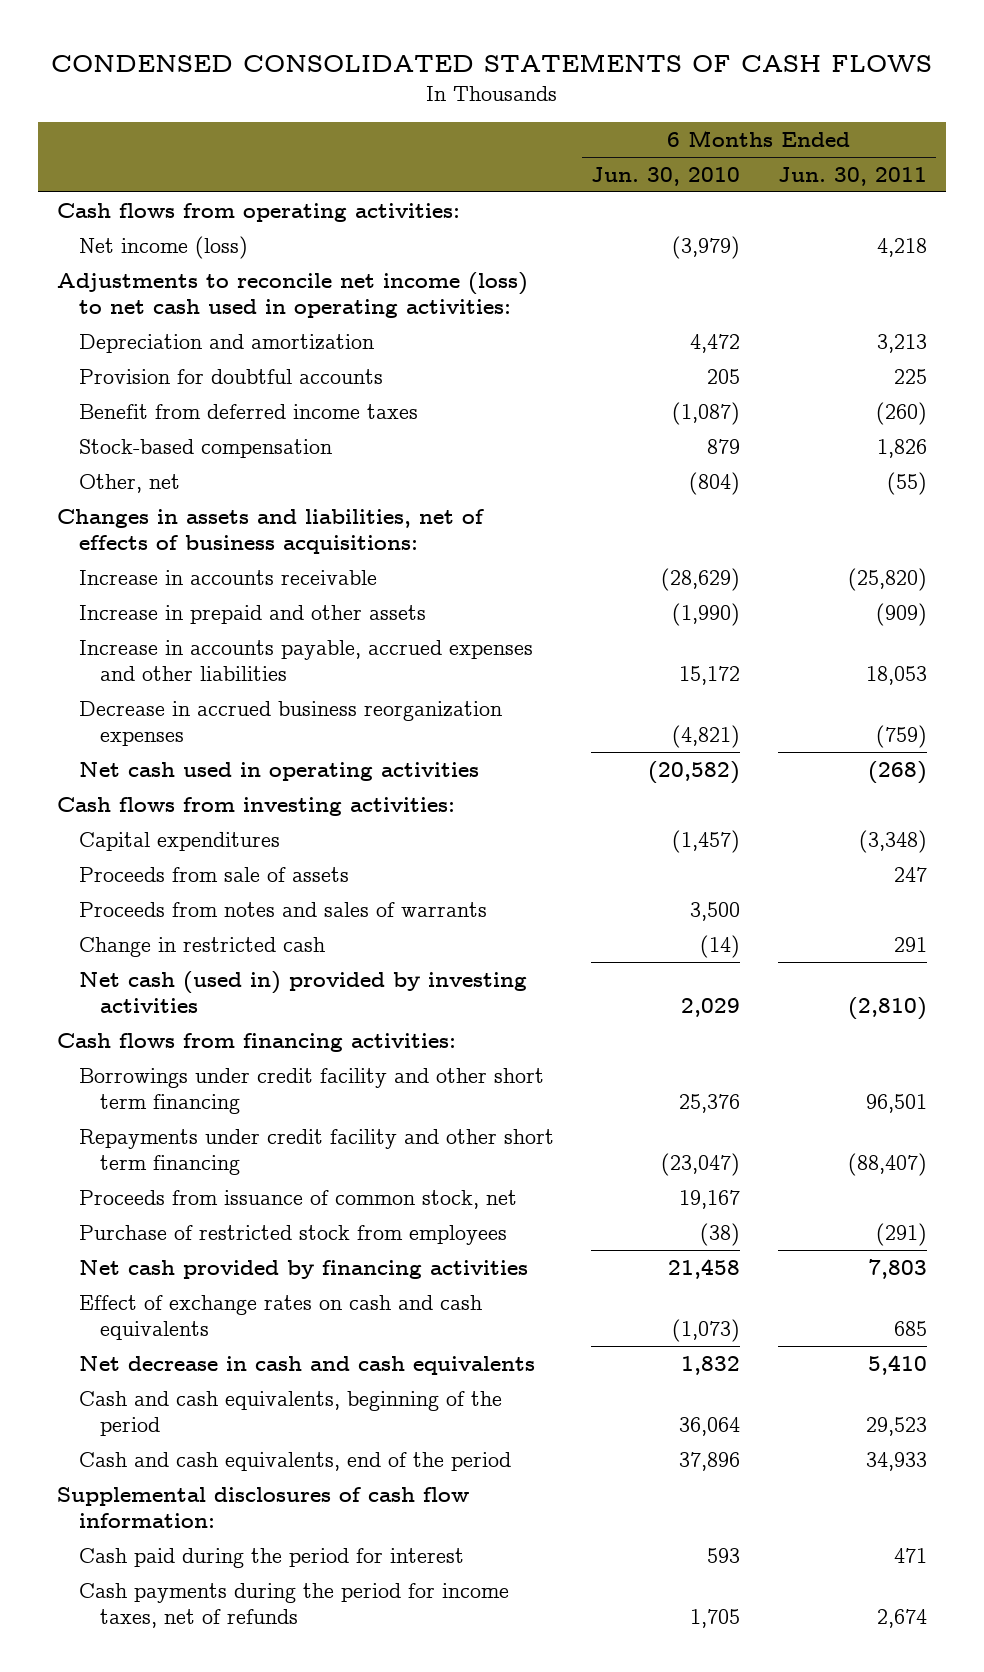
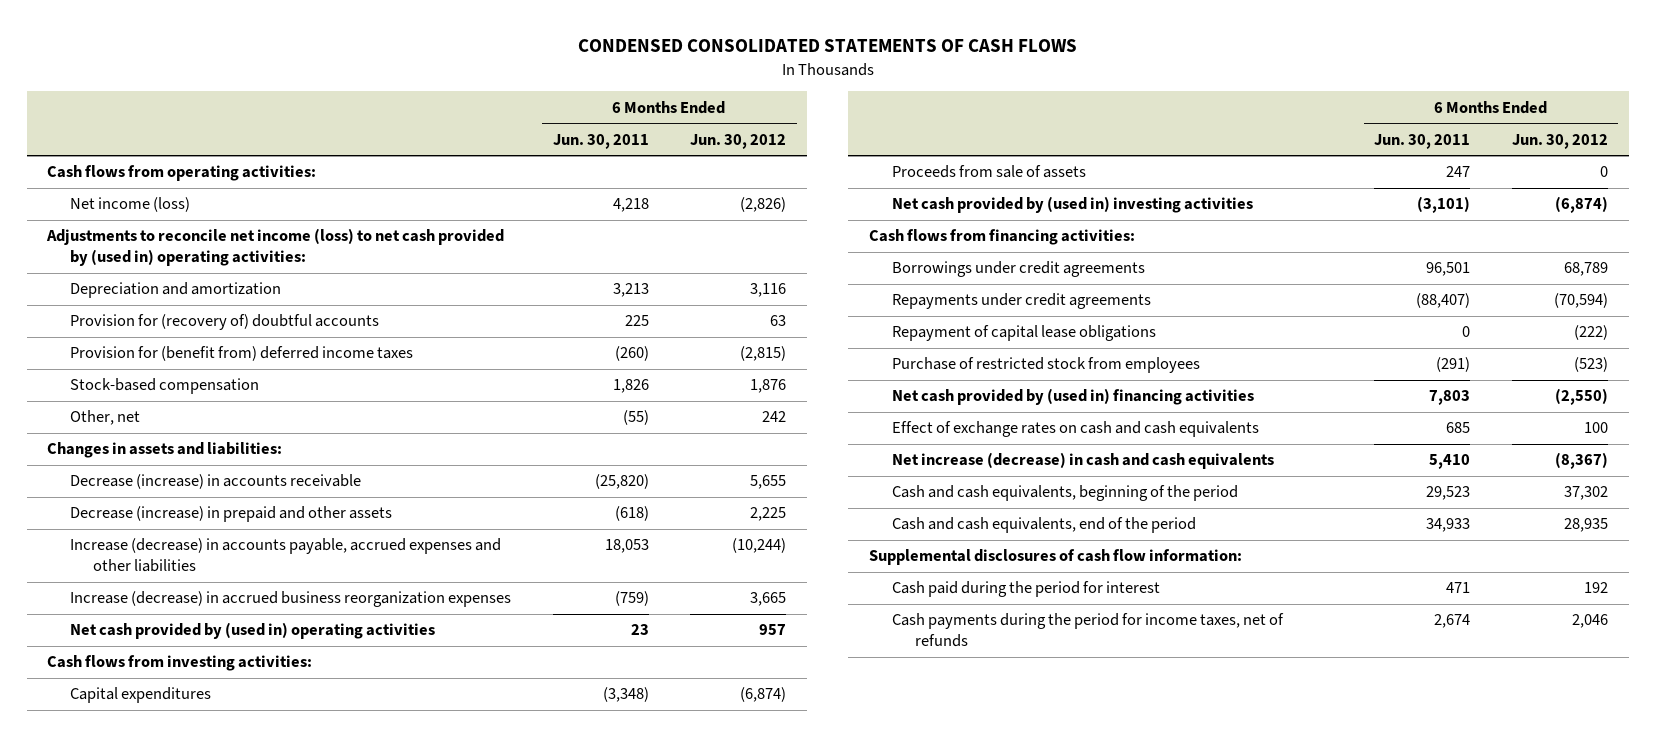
- | 6 Months Ended Jun. 30, 2010 | 6 Months Ended Jun. 30, 2011
+ | 6 Months Ended Jun. 30, 2011 | 6 Months Ended Jun. 30, 2012
- Adjustments to reconcile net income (loss) to net cash used in operating activities:
+ Adjustments to reconcile net income (loss) to net cash provided by (used in) operating activities:
- Provision for doubtful accounts | 205 | 225
- Benefit from deferred income taxes | (1,087) | (260)
+ Provision for (recovery of) doubtful accounts | 225 | 63
+ Provision for (benefit from) deferred income taxes | (260) | (2,815)
- Changes in assets and liabilities, net of effects of business acquisitions:
- Increase in accounts receivable | (28,629) | (25,820)
- Increase in prepaid and other assets | (1,990) | (909)
- Increase in accounts payable, accrued expenses and other liabilities | 15,172 | 18,053
- Decrease in accrued business reorganization expenses | (4,821) | (759)
- Net cash used in operating activities | (20,582) | (268)
+ Changes in assets and liabilities:
+ Decrease (increase) in accounts receivable | (25,820) | 5,655
+ Decrease (increase) in prepaid and other assets | (618) | 2,225
+ Increase (decrease) in accounts payable, accrued expenses and other liabilities | 18,053 | (10,244)
+ Increase (decrease) in accrued business reorganization expenses | (759) | 3,665
+ Net cash provided by (used in) operating activities | 23 | 957
- Proceeds from notes and sales of warrants | 3,500 |
- Change in restricted cash | (14) | 291
- Net cash (used in) provided by investing activities | 2,029 | (2,810)
+ Net cash provided by (used in) investing activities | (3,101) | (6,874)
- Borrowings under credit facility and other short term financing | 25,376 | 96,501
- Repayments under credit facility and other short term financing | (23,047) | (88,407)
- Proceeds from issuance of common stock, net | 19,167 |
+ Borrowings under credit agreements | 96,501 | 68,789
+ Repayments under credit agreements | (88,407) | (70,594)
+ Repayment of capital lease obligations | 0 | (222)
- Net cash provided by financing activities | 21,458 | 7,803
+ Net cash provided by (used in) financing activities | 7,803 | (2,550)
- Net decrease in cash and cash equivalents | 1,832 | 5,410
+ Net increase (decrease) in cash and cash equivalents | 5,410 | (8,367)

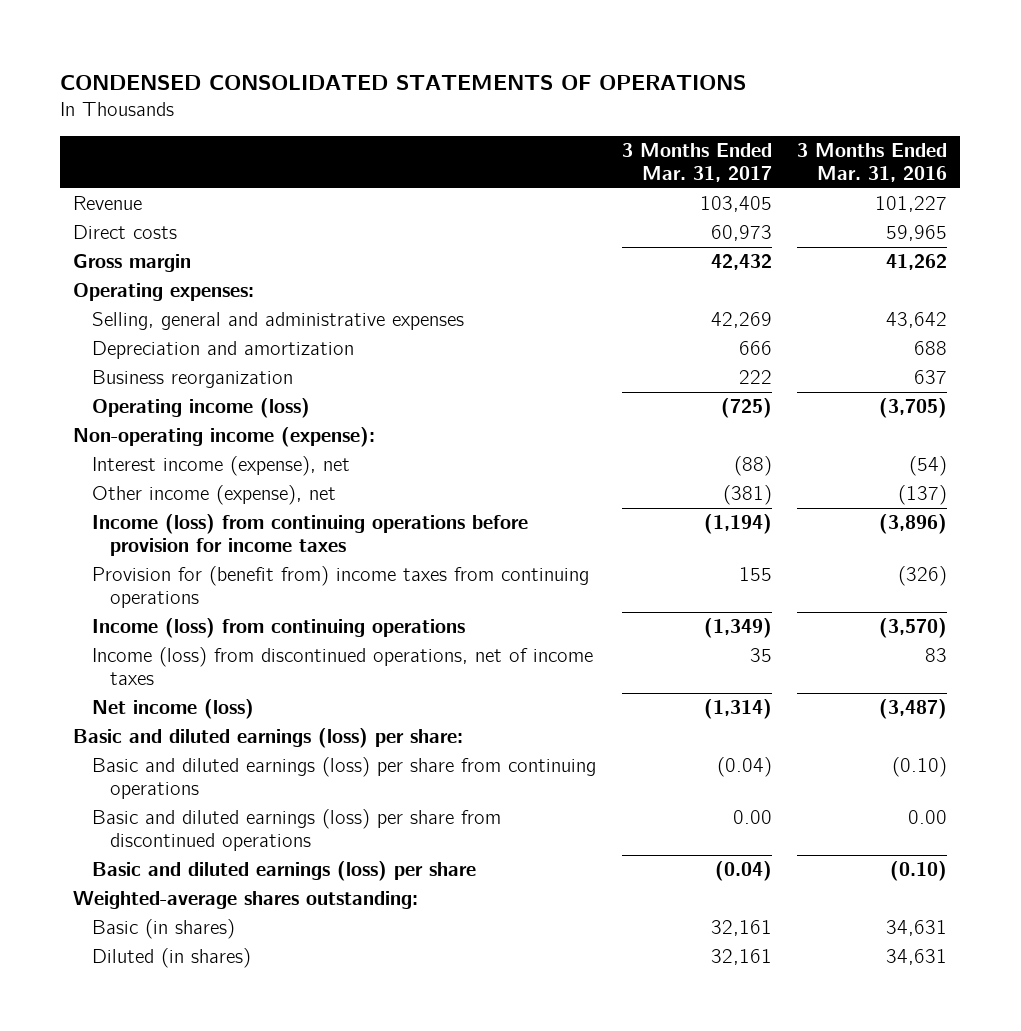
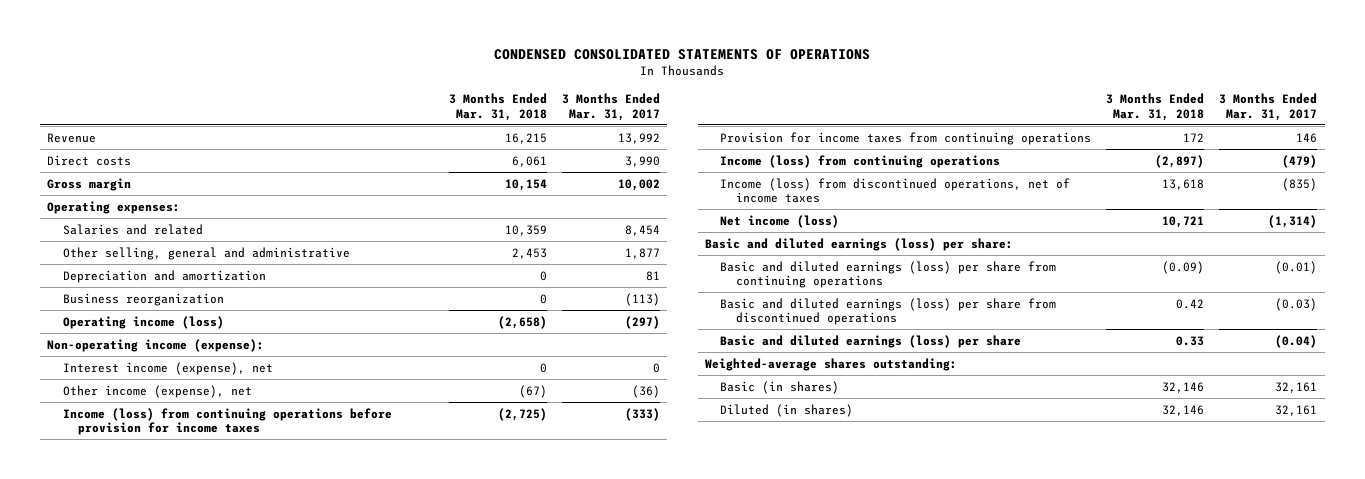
- | 3 Months Ended Mar. 31, 2017 | 3 Months Ended Mar. 31, 2016
+ | 3 Months Ended Mar. 31, 2018 | 3 Months Ended Mar. 31, 2017
- Revenue | 103,405 | 101,227
- Direct costs | 60,973 | 59,965
- Gross margin | 42,432 | 41,262
+ Revenue | 16,215 | 13,992
+ Direct costs | 6,061 | 3,990
+ Gross margin | 10,154 | 10,002
- Selling, general and administrative expenses | 42,269 | 43,642
- Depreciation and amortization | 666 | 688
- Business reorganization | 222 | 637
- Operating income (loss) | (725) | (3,705)
+ Salaries and related | 10,359 | 8,454
+ Other selling, general and administrative | 2,453 | 1,877
+ Depreciation and amortization | 0 | 81
+ Business reorganization | 0 | (113)
+ Operating income (loss) | (2,658) | (297)
- Interest income (expense), net | (88) | (54)
- Other income (expense), net | (381) | (137)
- Income (loss) from continuing operations before provision for income taxes | (1,194) | (3,896)
- Provision for (benefit from) income taxes from continuing operations | 155 | (326)
- Income (loss) from continuing operations | (1,349) | (3,570)
- Income (loss) from discontinued operations, net of income taxes | 35 | 83
+ Interest income (expense), net | 0 | 0
+ Other income (expense), net | (67) | (36)
+ Income (loss) from continuing operations before provision for income taxes | (2,725) | (333)
+ Provision for income taxes from continuing operations | 172 | 146
+ Income (loss) from continuing operations | (2,897) | (479)
+ Income (loss) from discontinued operations, net of income taxes | 13,618 | (835)
- Basic and diluted earnings (loss) per share from continuing operations | (0.04) | (0.10)
- Basic and diluted earnings (loss) per share from discontinued operations | 0.00 | 0.00
+ Basic and diluted earnings (loss) per share from continuing operations | (0.09) | (0.01)
+ Basic and diluted earnings (loss) per share from discontinued operations | 0.42 | (0.03)

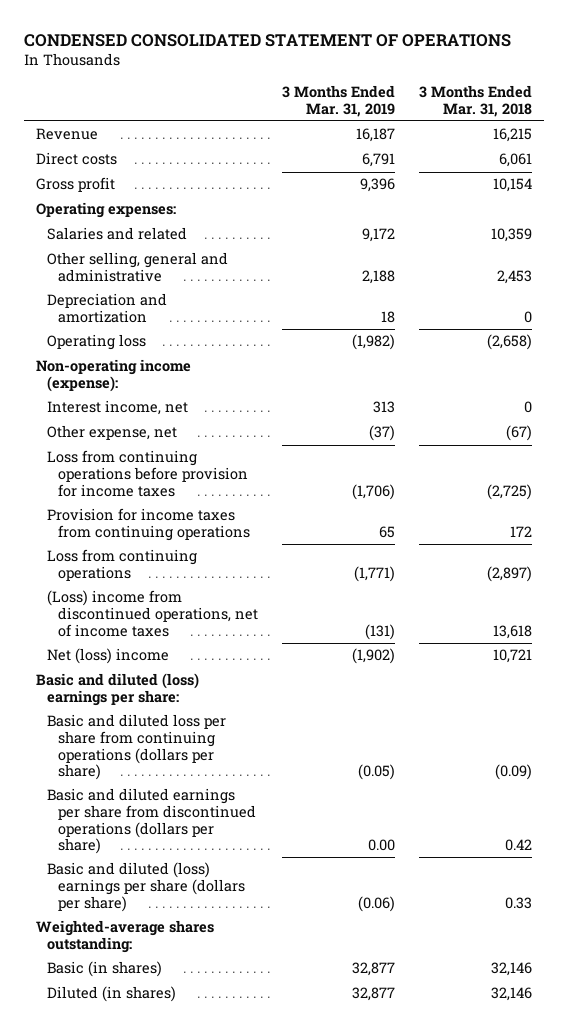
- CONDENSED CONSOLIDATED STATEMENTS OF OPERATIONS
+ CONDENSED CONSOLIDATED STATEMENT OF OPERATIONS
- | 3 Months Ended Mar. 31, 2018 | 3 Months Ended Mar. 31, 2017
+ | 3 Months Ended Mar. 31, 2019 | 3 Months Ended Mar. 31, 2018
- Gross margin | 10,154 | 10,002
+ Gross profit | 9,396 | 10,154
- Business reorganization | 0 | (113)
- Operating income (loss) | (2,658) | (297)
+ Operating loss | (1,982) | (2,658)
- Interest income (expense), net | 0 | 0
- Other income (expense), net | (67) | (36)
- Income (loss) from continuing operations before provision for income taxes | (2,725) | (333)
+ Interest income, net | 313 | 0
+ Other expense, net | (37) | (67)
+ Loss from continuing operations before provision for income taxes | (1,706) | (2,725)
- Income (loss) from continuing operations | (2,897) | (479)
- Income (loss) from discontinued operations, net of income taxes | 13,618 | (835)
- Net income (loss) | 10,721 | (1,314)
- Basic and diluted earnings (loss) per share:
- Basic and diluted earnings (loss) per share from continuing operations | (0.09) | (0.01)
- Basic and diluted earnings (loss) per share from discontinued operations | 0.42 | (0.03)
- Basic and diluted earnings (loss) per share | 0.33 | (0.04)
+ Loss from continuing operations | (1,771) | (2,897)
+ (Loss) income from discontinued operations, net of income taxes | (131) | 13,618
+ Net (loss) income | (1,902) | 10,721
+ Basic and diluted (loss) earnings per share:
+ Basic and diluted loss per share from continuing operations (dollars per share) | (0.05) | (0.09)
+ Basic and diluted earnings per share from discontinued operations (dollars per share) | 0.00 | 0.42
+ Basic and diluted (loss) earnings per share (dollars per share) | (0.06) | 0.33

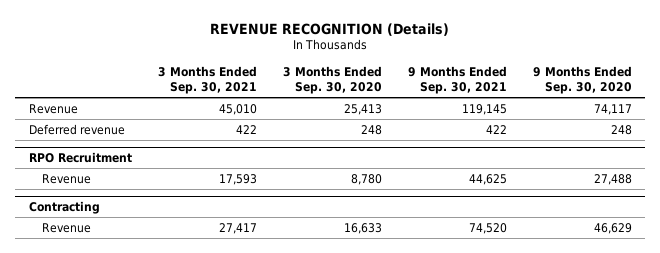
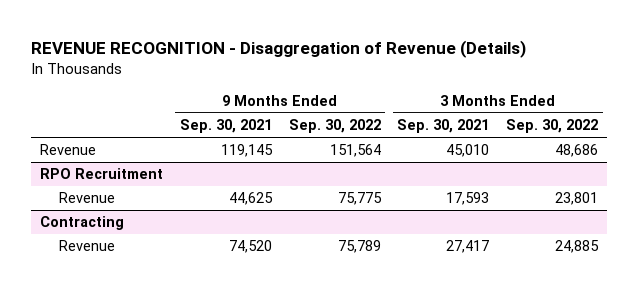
- REVENUE RECOGNITION (Details)
+ REVENUE RECOGNITION - Disaggregation of Revenue (Details)
- | 3 Months Ended Sep. 30, 2021 | 3 Months Ended Sep. 30, 2020 | 9 Months Ended Sep. 30, 2021 | 9 Months Ended Sep. 30, 2020
+ | 9 Months Ended Sep. 30, 2021 | 9 Months Ended Sep. 30, 2022 | 3 Months Ended Sep. 30, 2021 | 3 Months Ended Sep. 30, 2022
- Deferred revenue | 422 | 248 | 422 | 248

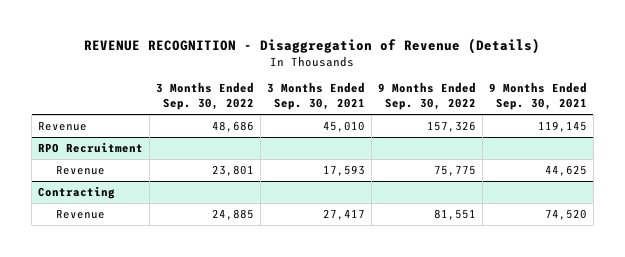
- | 9 Months Ended Sep. 30, 2021 | 9 Months Ended Sep. 30, 2022 | 3 Months Ended Sep. 30, 2021 | 3 Months Ended Sep. 30, 2022
+ | 3 Months Ended Sep. 30, 2022 | 3 Months Ended Sep. 30, 2021 | 9 Months Ended Sep. 30, 2022 | 9 Months Ended Sep. 30, 2021
- Revenue | 119,145 | 151,564 | 45,010 | 48,686
+ Revenue | 48,686 | 45,010 | 157,326 | 119,145
@ Contracting
- Revenue | 74,520 | 75,789 | 27,417 | 24,885
+ Revenue | 24,885 | 27,417 | 81,551 | 74,520

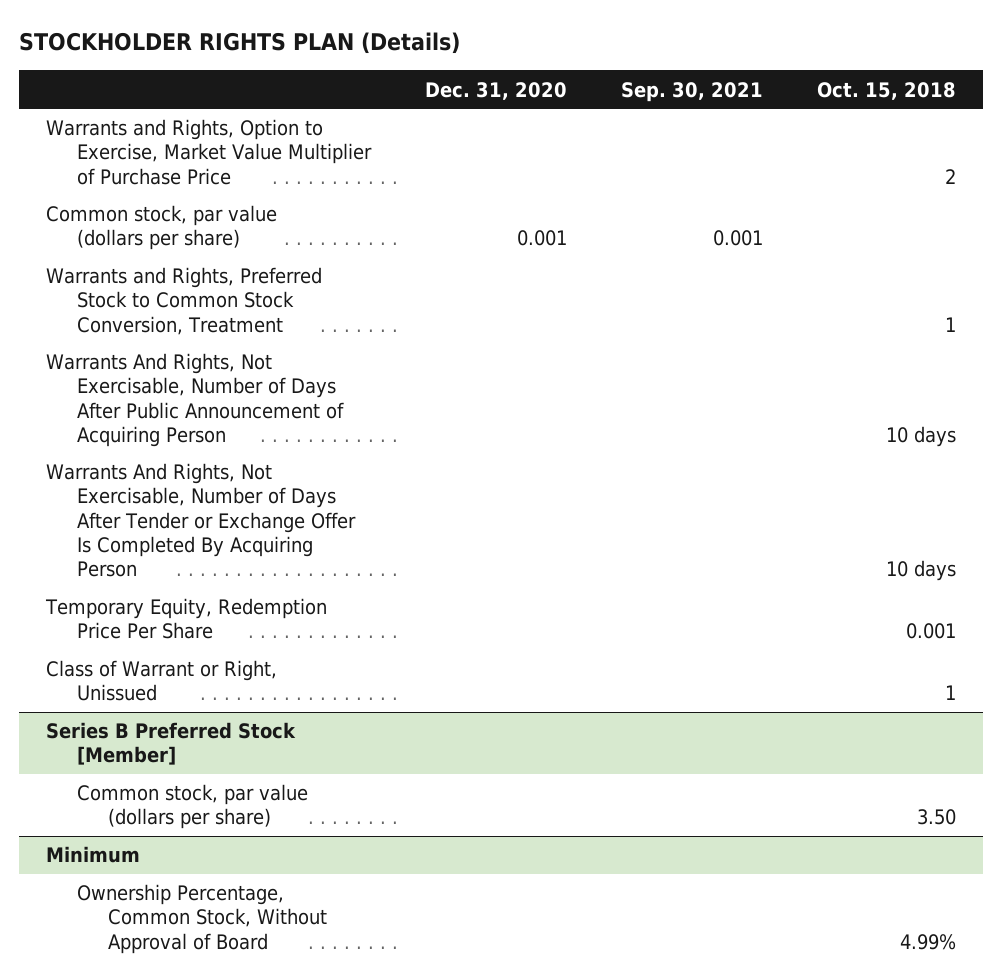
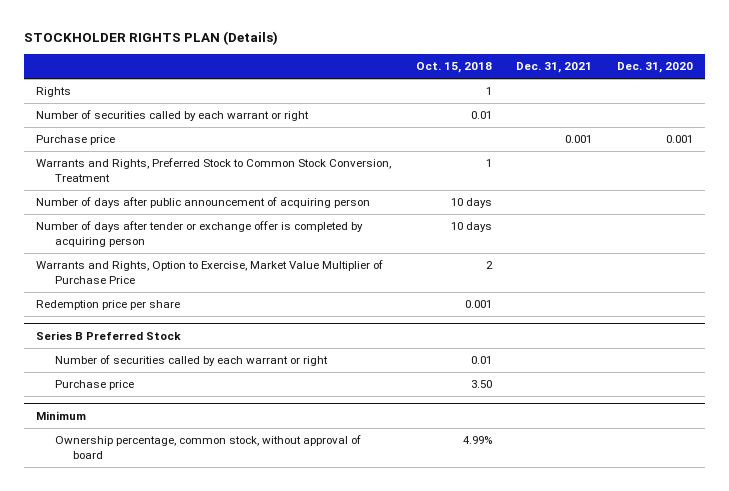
- | Dec. 31, 2020 | Sep. 30, 2021 | Oct. 15, 2018
+ | Oct. 15, 2018 | Dec. 31, 2021 | Dec. 31, 2020
- Common stock, par value (dollars per share) | 0.001 | 0.001 |
+ Rights | 1 | |
+ Number of securities called by each warrant or right | 0.01 | |
+ Purchase price | | 0.001 | 0.001
- Warrants And Rights, Not Exercisable, Number of Days After Public Announcement of Acquiring Person | | | 10 days
- Warrants And Rights, Not Exercisable, Number of Days After Tender or Exchange Offer Is Completed By Acquiring Person | | | 10 days
- Temporary Equity, Redemption Price Per Share | | | 0.001
- Class of Warrant or Right, Unissued | | | 1
- Series B Preferred Stock [Member]
- Common stock, par value (dollars per share) | | | 3.50
+ Number of days after public announcement of acquiring person | 10 days | |
+ Number of days after tender or exchange offer is completed by acquiring person | 10 days | |
moved down: Warrants and Rights, Option to Exercise, Market Value Multiplier of Purchase Price | 2 | |
+ Redemption price per share | 0.001 | |
+ Series B Preferred Stock
+ Number of securities called by each warrant or right | 0.01 | |
+ Purchase price | 3.50 | |
@ Minimum
- Ownership Percentage, Common Stock, Without Approval of Board | | | 4.99%
+ Ownership percentage, common stock, without approval of board | 4.99% | |

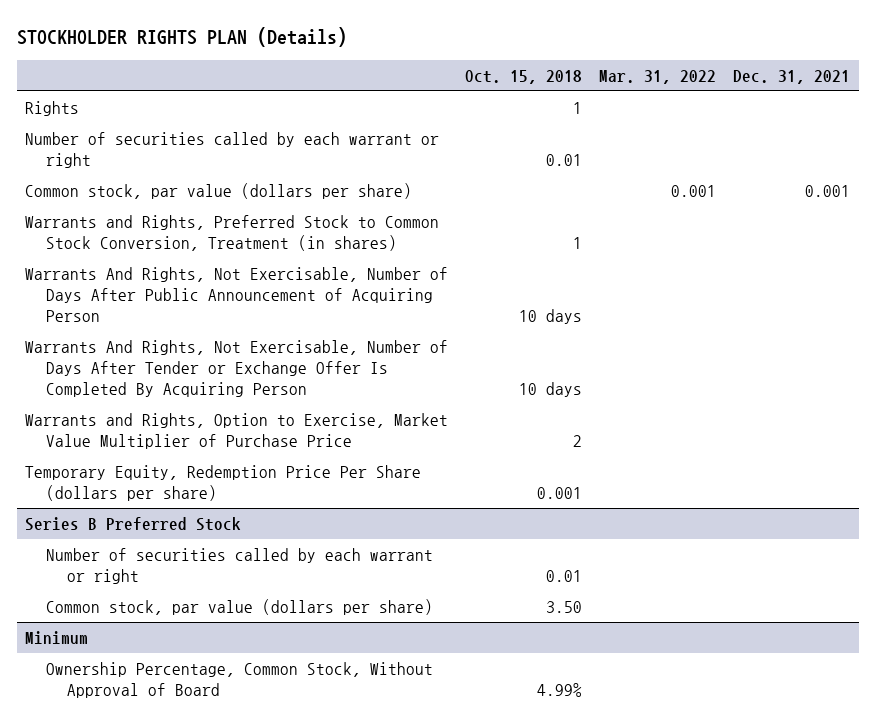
- | Oct. 15, 2018 | Dec. 31, 2021 | Dec. 31, 2020
+ | Oct. 15, 2018 | Mar. 31, 2022 | Dec. 31, 2021
- Purchase price | | 0.001 | 0.001
- Warrants and Rights, Preferred Stock to Common Stock Conversion, Treatment | 1 | |
- Number of days after public announcement of acquiring person | 10 days | |
- Number of days after tender or exchange offer is completed by acquiring person | 10 days | |
+ Common stock, par value (dollars per share) | | 0.001 | 0.001
+ Warrants and Rights, Preferred Stock to Common Stock Conversion, Treatment (in shares) | 1 | |
+ Warrants And Rights, Not Exercisable, Number of Days After Public Announcement of Acquiring Person | 10 days | |
+ Warrants And Rights, Not Exercisable, Number of Days After Tender or Exchange Offer Is Completed By Acquiring Person | 10 days | |
- Redemption price per share | 0.001 | |
+ Temporary Equity, Redemption Price Per Share (dollars per share) | 0.001 | |
@ Series B Preferred Stock
- Purchase price | 3.50 | |
+ Common stock, par value (dollars per share) | 3.50 | |
@ Minimum
- Ownership percentage, common stock, without approval of board | 4.99% | |
+ Ownership Percentage, Common Stock, Without Approval of Board | 4.99% | |

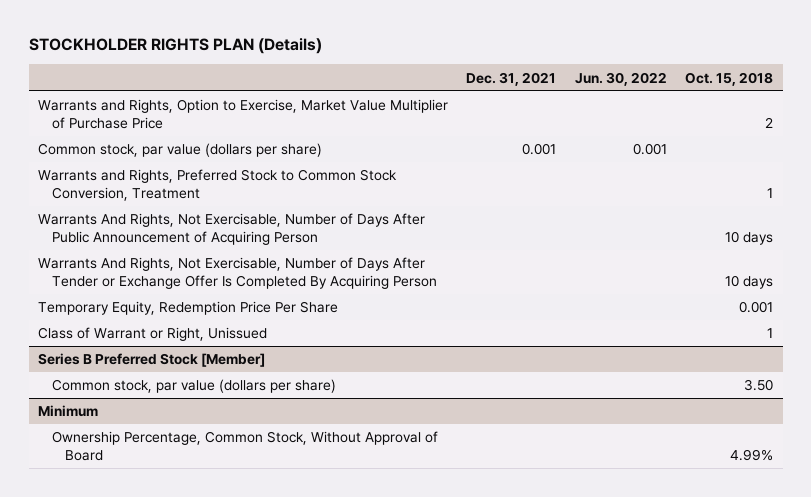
- | Oct. 15, 2018 | Mar. 31, 2022 | Dec. 31, 2021
+ | Dec. 31, 2021 | Jun. 30, 2022 | Oct. 15, 2018
- Rights | 1 | |
- Number of securities called by each warrant or right | 0.01 | |
moved up: Warrants and Rights, Option to Exercise, Market Value Multiplier of Purchase Price | | | 2
- Warrants and Rights, Preferred Stock to Common Stock Conversion, Treatment (in shares) | 1 | |
+ Warrants and Rights, Preferred Stock to Common Stock Conversion, Treatment | | | 1
- Temporary Equity, Redemption Price Per Share (dollars per share) | 0.001 | |
- Series B Preferred Stock
- Number of securities called by each warrant or right | 0.01 | |
+ Temporary Equity, Redemption Price Per Share | | | 0.001
+ Class of Warrant or Right, Unissued | | | 1
+ Series B Preferred Stock [Member]

